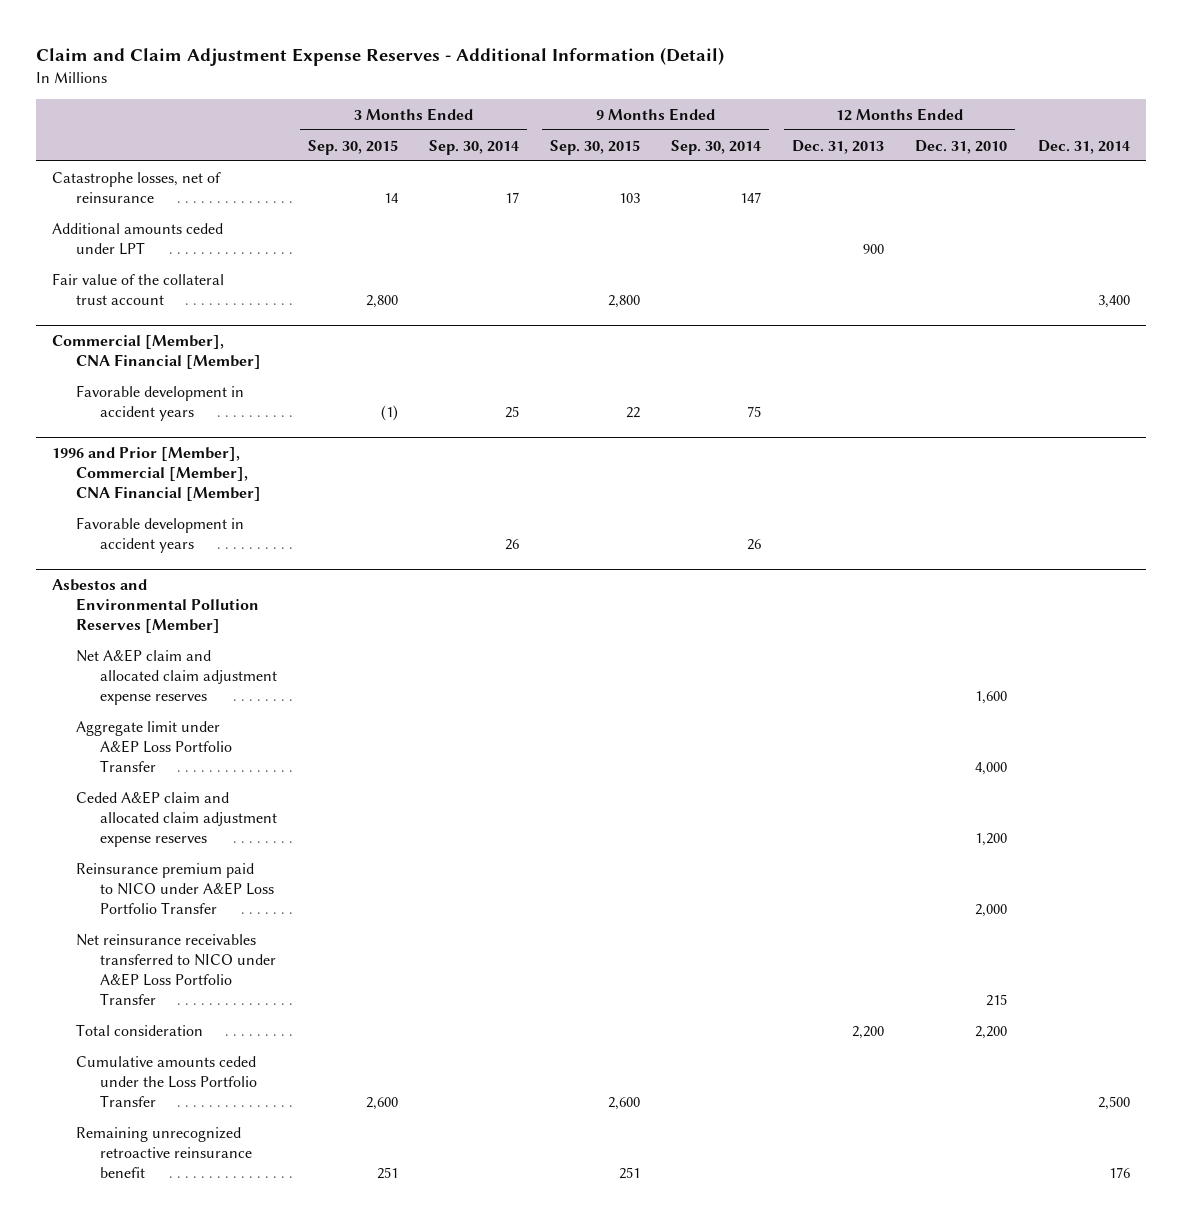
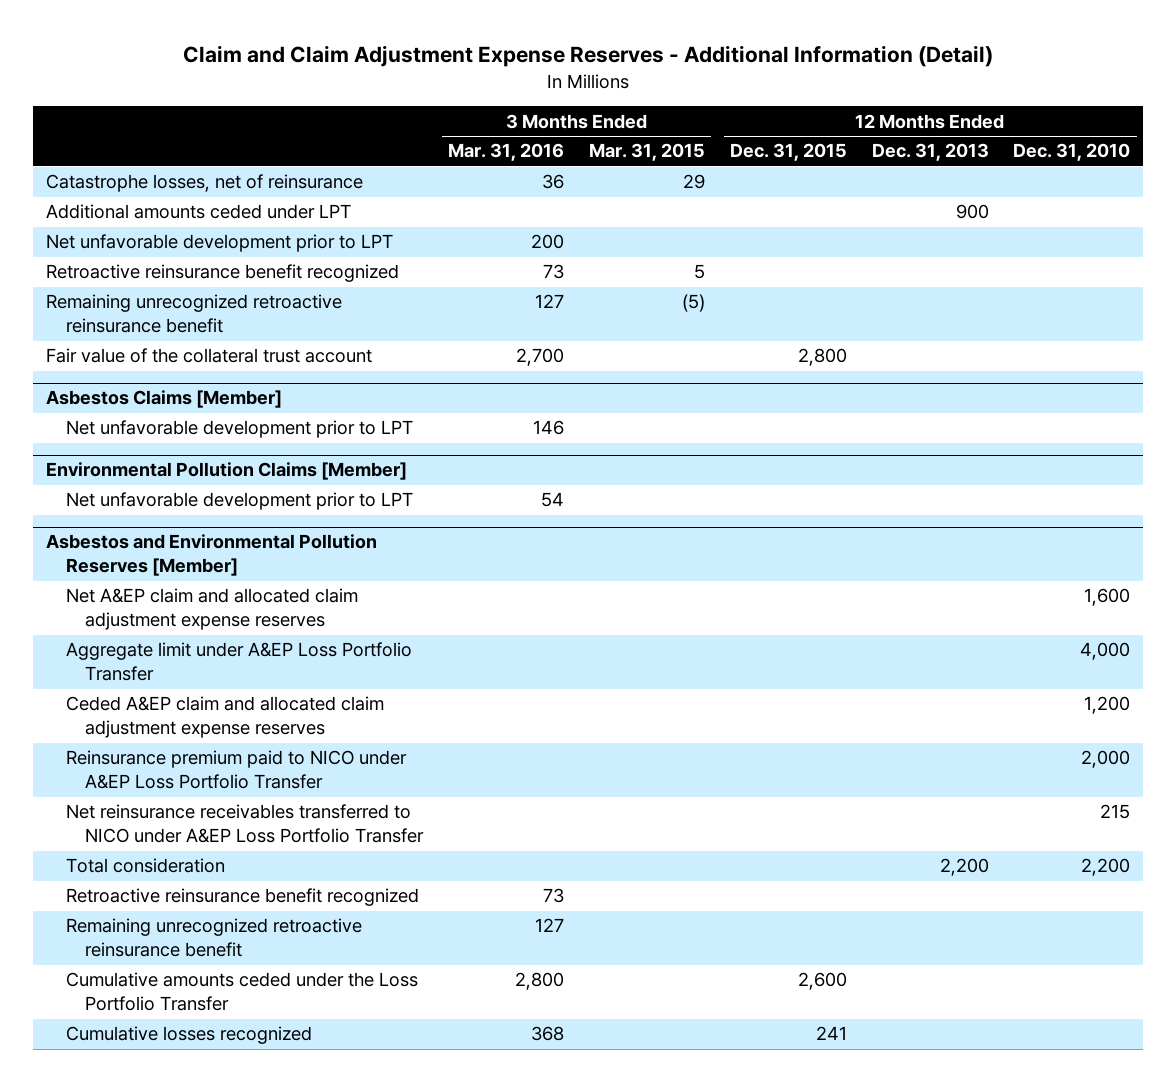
- | 3 Months Ended Sep. 30, 2015 | 3 Months Ended Sep. 30, 2014 | 9 Months Ended Sep. 30, 2015 | 9 Months Ended Sep. 30, 2014 | 12 Months Ended Dec. 31, 2013 | 12 Months Ended Dec. 31, 2010 | Dec. 31, 2014
+ | 3 Months Ended Mar. 31, 2016 | 3 Months Ended Mar. 31, 2015 | 12 Months Ended Dec. 31, 2015 | 12 Months Ended Dec. 31, 2013 | 12 Months Ended Dec. 31, 2010
+ Net unfavorable development prior to LPT | 200 | | | |
+ Retroactive reinsurance benefit recognized | 73 | 5 | | |
+ Remaining unrecognized retroactive reinsurance benefit | 127 | (5) | | |
- Commercial [Member], CNA Financial [Member]
- Favorable development in accident years | (1) | 25 | 22 | 75 | | |
- 1996 and Prior [Member], Commercial [Member], CNA Financial [Member]
- Favorable development in accident years | | 26 | | 26 | | |
+ Asbestos Claims [Member]
+ Net unfavorable development prior to LPT | 146 | | | |
+ Environmental Pollution Claims [Member]
+ Net unfavorable development prior to LPT | 54 | | | |
@ Asbestos and Environmental Pollution Reserves [Member]
+ Retroactive reinsurance benefit recognized | 73 | | | |
moved down: Cumulative amounts ceded under the Loss Portfolio Transfer | 2,800 | | 2,600 | |
+ Cumulative losses recognized | 368 | | 241 | |

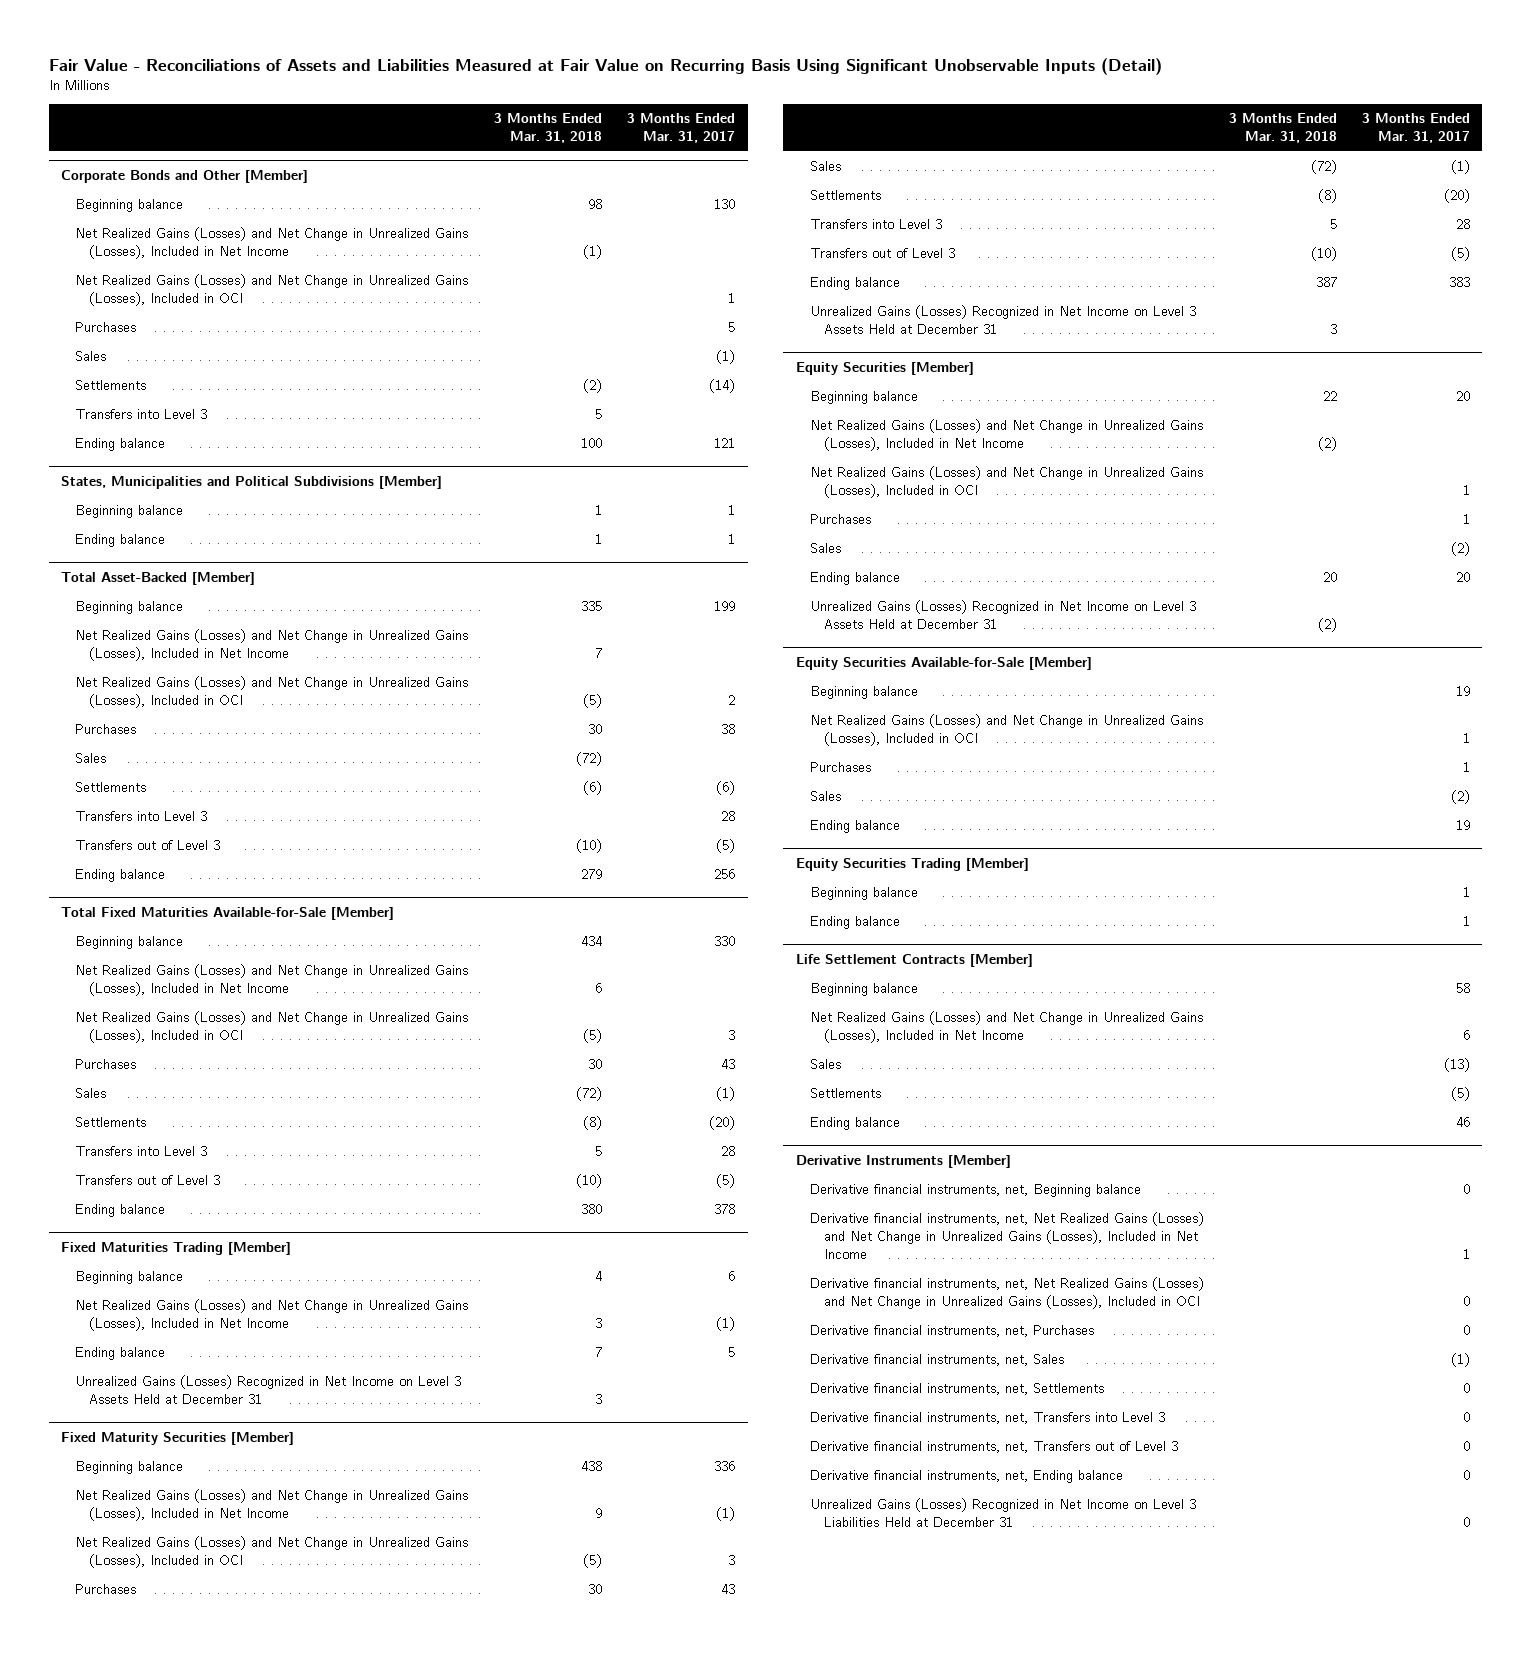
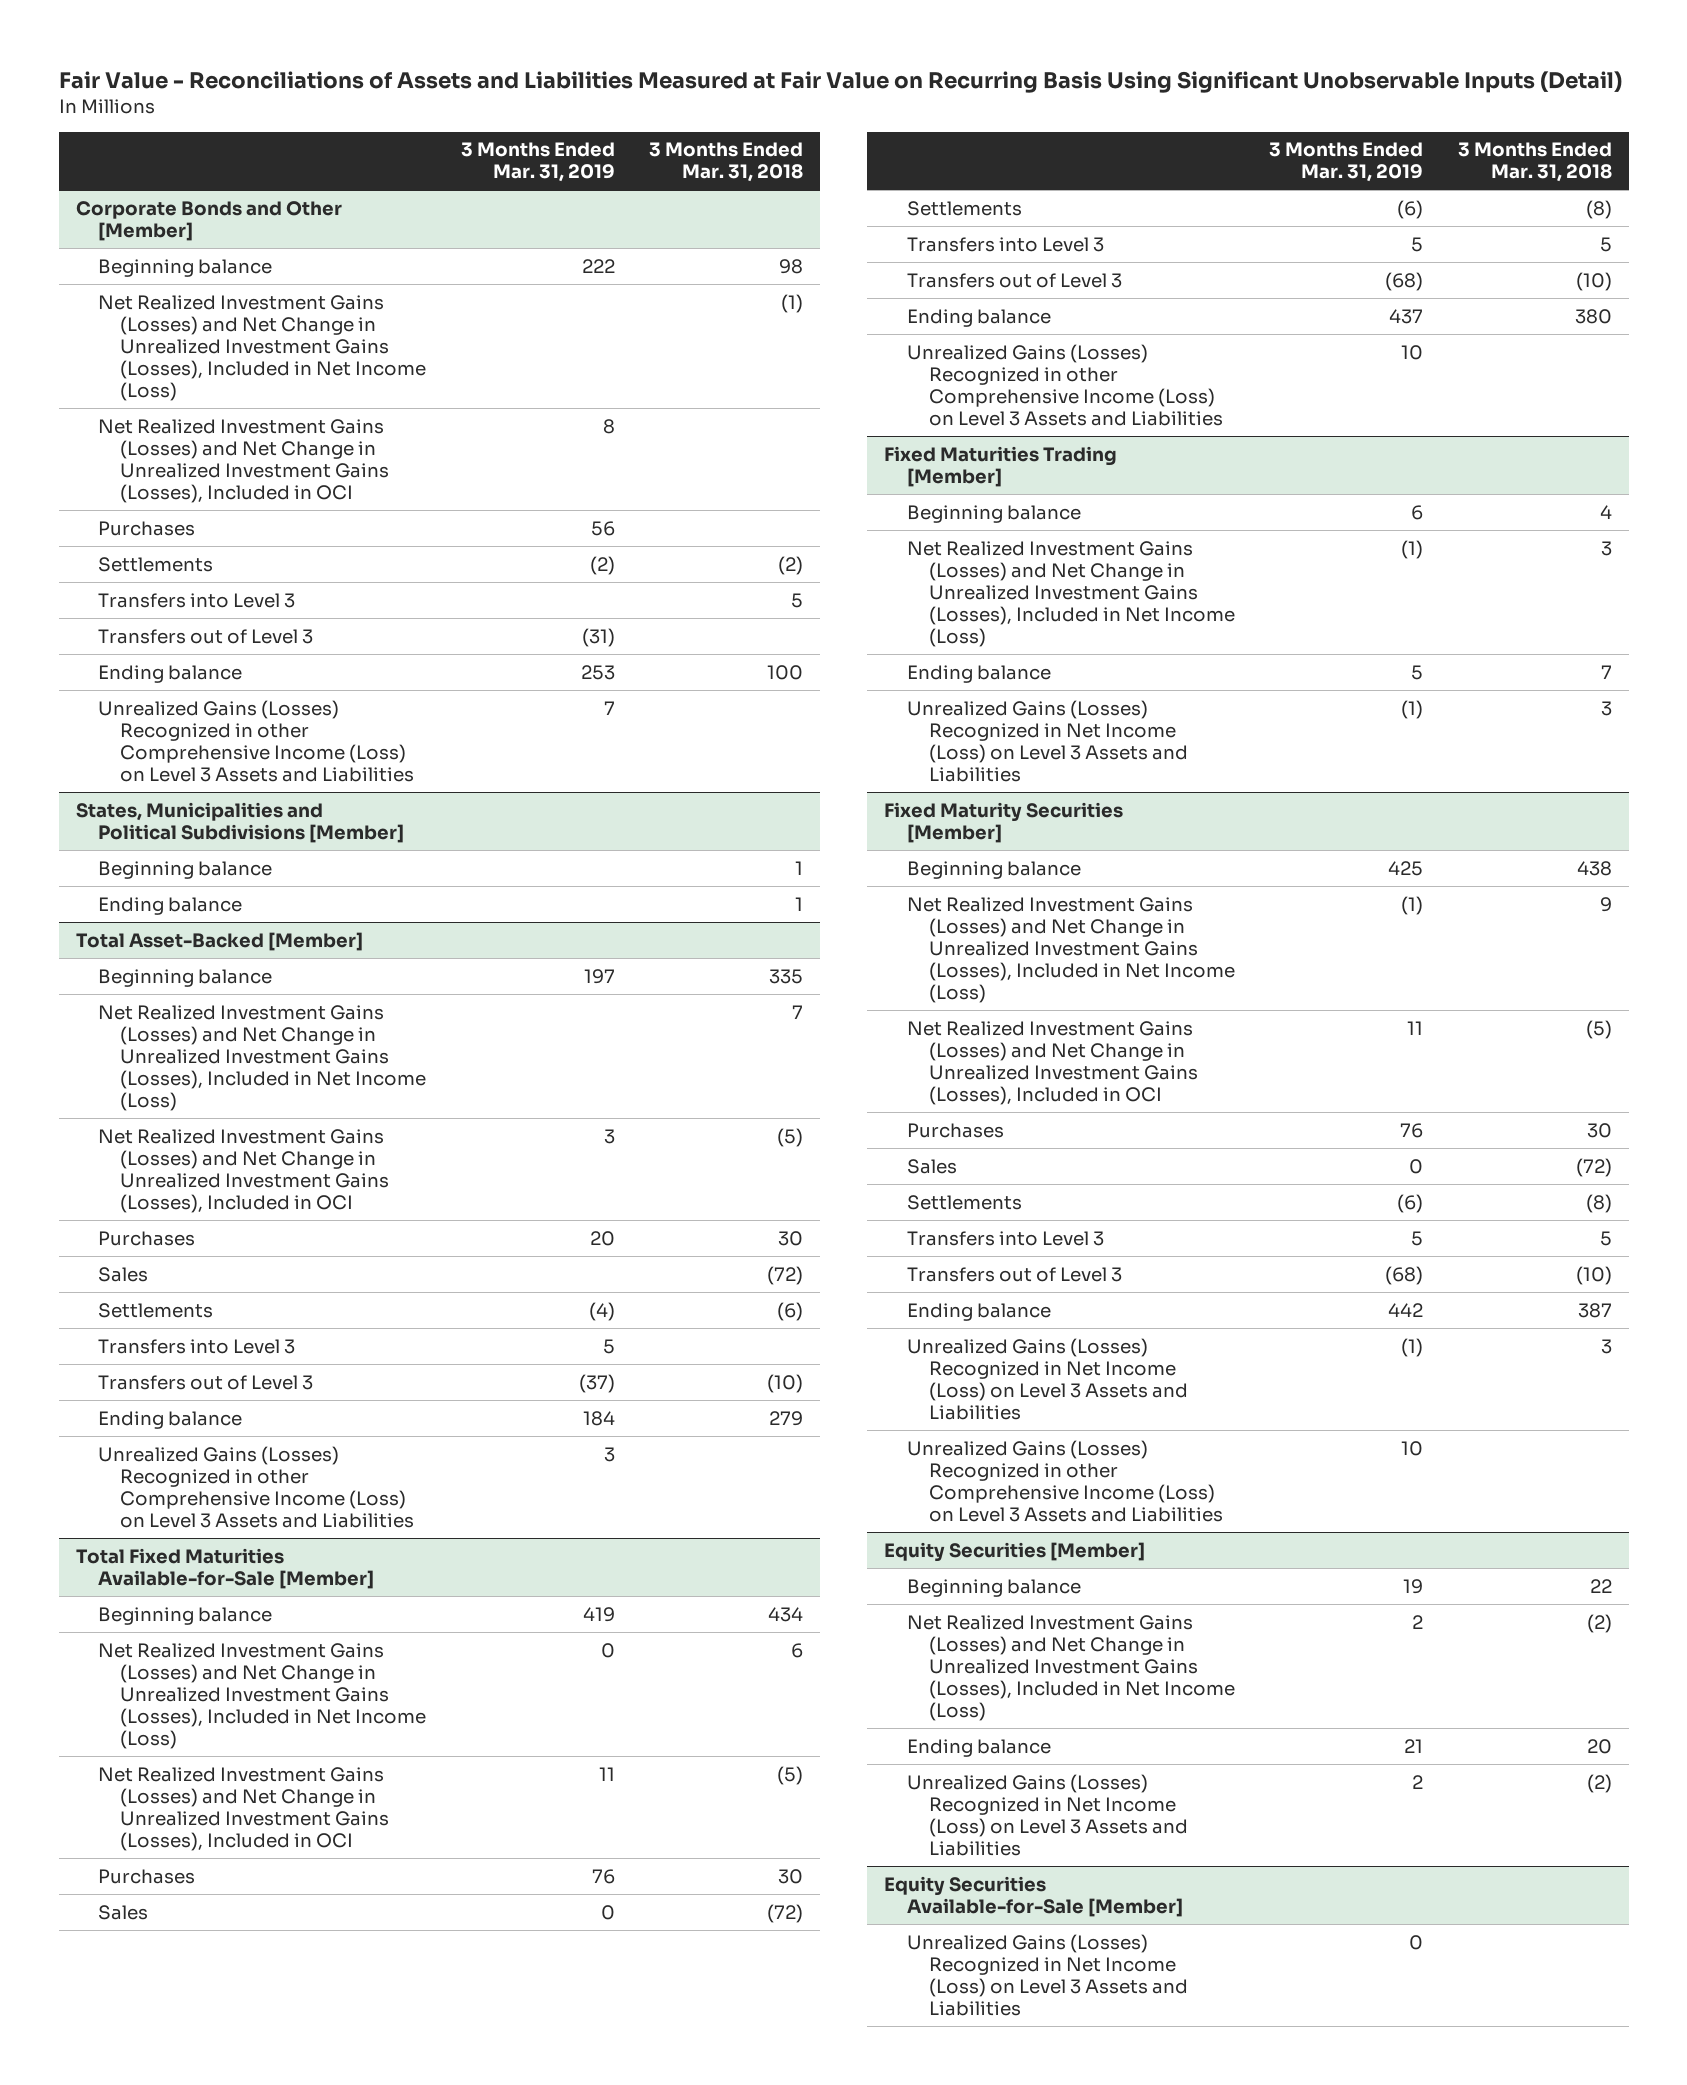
- | 3 Months Ended Mar. 31, 2018 | 3 Months Ended Mar. 31, 2017
+ | 3 Months Ended Mar. 31, 2019 | 3 Months Ended Mar. 31, 2018
@ Corporate Bonds and Other [Member]
- Net Realized Gains (Losses) and Net Change in Unrealized Gains (Losses), Included in Net Income | (1) |
- Net Realized Gains (Losses) and Net Change in Unrealized Gains (Losses), Included in OCI | | 1
+ Net Realized Investment Gains (Losses) and Net Change in Unrealized Investment Gains (Losses), Included in Net Income (Loss) | | (1)
+ Net Realized Investment Gains (Losses) and Net Change in Unrealized Investment Gains (Losses), Included in OCI | 8 |
- Sales | | (1)
+ Transfers out of Level 3 | (31) |
+ Unrealized Gains (Losses) Recognized in other Comprehensive Income (Loss) on Level 3 Assets and Liabilities | 7 |
@ Total Asset-Backed [Member]
- Net Realized Gains (Losses) and Net Change in Unrealized Gains (Losses), Included in Net Income | 7 |
- Net Realized Gains (Losses) and Net Change in Unrealized Gains (Losses), Included in OCI | (5) | 2
+ Net Realized Investment Gains (Losses) and Net Change in Unrealized Investment Gains (Losses), Included in Net Income (Loss) | | 7
+ Net Realized Investment Gains (Losses) and Net Change in Unrealized Investment Gains (Losses), Included in OCI | 3 | (5)
+ Unrealized Gains (Losses) Recognized in other Comprehensive Income (Loss) on Level 3 Assets and Liabilities | 3 |
@ Total Fixed Maturities Available-for-Sale [Member]
- Net Realized Gains (Losses) and Net Change in Unrealized Gains (Losses), Included in Net Income | 6 |
- Net Realized Gains (Losses) and Net Change in Unrealized Gains (Losses), Included in OCI | (5) | 3
+ Net Realized Investment Gains (Losses) and Net Change in Unrealized Investment Gains (Losses), Included in Net Income (Loss) | 0 | 6
+ Net Realized Investment Gains (Losses) and Net Change in Unrealized Investment Gains (Losses), Included in OCI | 11 | (5)
+ Unrealized Gains (Losses) Recognized in other Comprehensive Income (Loss) on Level 3 Assets and Liabilities | 10 |
@ Fixed Maturities Trading [Member]
- Net Realized Gains (Losses) and Net Change in Unrealized Gains (Losses), Included in Net Income | 3 | (1)
+ Net Realized Investment Gains (Losses) and Net Change in Unrealized Investment Gains (Losses), Included in Net Income (Loss) | (1) | 3
- Unrealized Gains (Losses) Recognized in Net Income on Level 3 Assets Held at December 31 | 3 |
+ Unrealized Gains (Losses) Recognized in Net Income (Loss) on Level 3 Assets and Liabilities | (1) | 3
@ Fixed Maturity Securities [Member]
- Net Realized Gains (Losses) and Net Change in Unrealized Gains (Losses), Included in Net Income | 9 | (1)
- Net Realized Gains (Losses) and Net Change in Unrealized Gains (Losses), Included in OCI | (5) | 3
+ Net Realized Investment Gains (Losses) and Net Change in Unrealized Investment Gains (Losses), Included in Net Income (Loss) | (1) | 9
+ Net Realized Investment Gains (Losses) and Net Change in Unrealized Investment Gains (Losses), Included in OCI | 11 | (5)
- Unrealized Gains (Losses) Recognized in Net Income on Level 3 Assets Held at December 31 | 3 |
+ Unrealized Gains (Losses) Recognized in Net Income (Loss) on Level 3 Assets and Liabilities | (1) | 3
+ Unrealized Gains (Losses) Recognized in other Comprehensive Income (Loss) on Level 3 Assets and Liabilities | 10 |
@ Equity Securities [Member]
- Net Realized Gains (Losses) and Net Change in Unrealized Gains (Losses), Included in Net Income | (2) |
- Net Realized Gains (Losses) and Net Change in Unrealized Gains (Losses), Included in OCI | | 1
- Purchases | | 1
- Sales | | (2)
+ Net Realized Investment Gains (Losses) and Net Change in Unrealized Investment Gains (Losses), Included in Net Income (Loss) | 2 | (2)
- Unrealized Gains (Losses) Recognized in Net Income on Level 3 Assets Held at December 31 | (2) |
+ Unrealized Gains (Losses) Recognized in Net Income (Loss) on Level 3 Assets and Liabilities | 2 | (2)
@ Equity Securities Available-for-Sale [Member]
- Beginning balance | | 19
- Net Realized Gains (Losses) and Net Change in Unrealized Gains (Losses), Included in OCI | | 1
- Purchases | | 1
- Sales | | (2)
- Ending balance | | 19
- Equity Securities Trading [Member]
- Beginning balance | | 1
- Ending balance | | 1
- Life Settlement Contracts [Member]
- Beginning balance | | 58
- Net Realized Gains (Losses) and Net Change in Unrealized Gains (Losses), Included in Net Income | | 6
- Sales | | (13)
- Settlements | | (5)
- Ending balance | | 46
- Derivative Instruments [Member]
- Derivative financial instruments, net, Beginning balance | | 0
- Derivative financial instruments, net, Net Realized Gains (Losses) and Net Change in Unrealized Gains (Losses), Included in Net Income | | 1
- Derivative financial instruments, net, Net Realized Gains (Losses) and Net Change in Unrealized Gains (Losses), Included in OCI | | 0
- Derivative financial instruments, net, Purchases | | 0
- Derivative financial instruments, net, Sales | | (1)
- Derivative financial instruments, net, Settlements | | 0
- Derivative financial instruments, net, Transfers into Level 3 | | 0
- Derivative financial instruments, net, Transfers out of Level 3 | | 0
- Derivative financial instruments, net, Ending balance | | 0
- Unrealized Gains (Losses) Recognized in Net Income on Level 3 Liabilities Held at December 31 | | 0
@ Equity Securities Available-for-Sale [Member]
+ Unrealized Gains (Losses) Recognized in Net Income (Loss) on Level 3 Assets and Liabilities | 0 |

